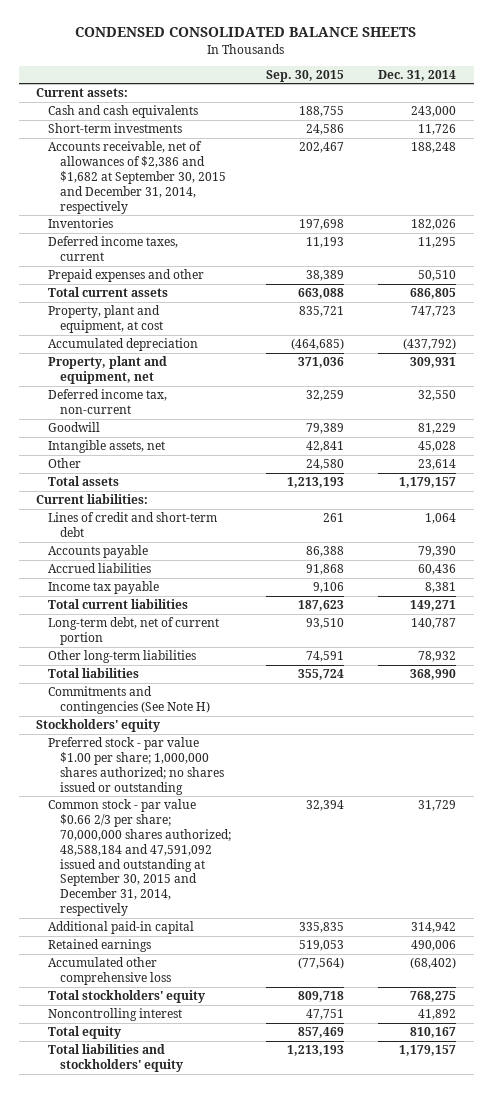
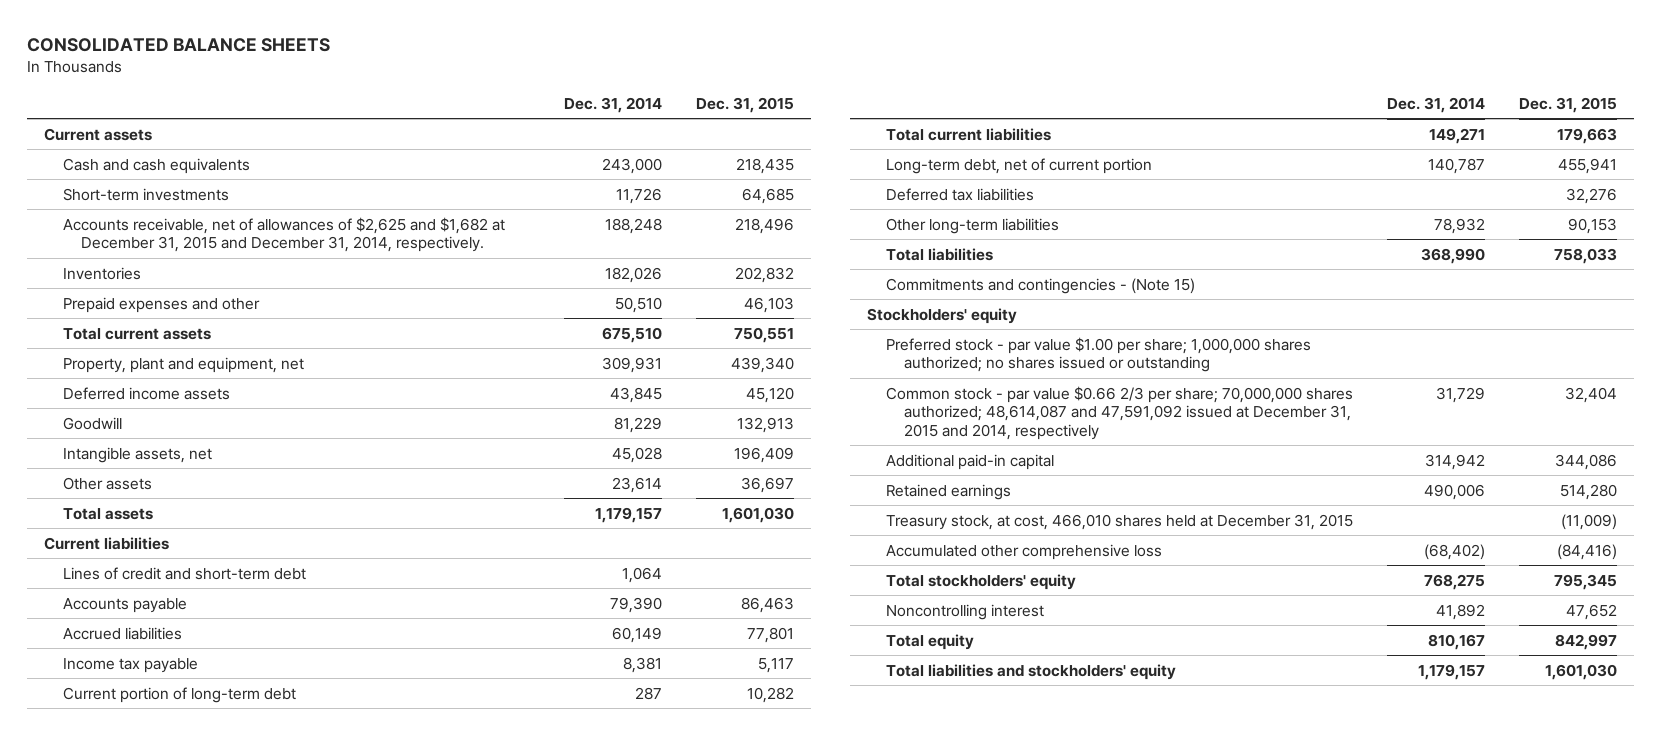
- CONDENSED CONSOLIDATED BALANCE SHEETS
+ CONSOLIDATED BALANCE SHEETS
- | Sep. 30, 2015 | Dec. 31, 2014
+ | Dec. 31, 2014 | Dec. 31, 2015
- Current assets:
+ Current assets
- Accounts receivable, net of allowances of $2,386 and $1,682 at September 30, 2015 and December 31, 2014, respectively | 202,467 | 188,248
+ Accounts receivable, net of allowances of $2,625 and $1,682 at December 31, 2015 and December 31, 2014, respectively. | 188,248 | 218,496
- Deferred income taxes, current | 11,193 | 11,295
- Total current assets | 663,088 | 686,805
- Property, plant and equipment, at cost | 835,721 | 747,723
- Accumulated depreciation | (464,685) | (437,792)
+ Total current assets | 675,510 | 750,551
- Deferred income tax, non-current | 32,259 | 32,550
+ Deferred income assets | 43,845 | 45,120
- Other | 24,580 | 23,614
+ Other assets | 23,614 | 36,697
- Current liabilities:
+ Current liabilities
- Accrued liabilities | 91,868 | 60,436
+ Accrued liabilities | 60,149 | 77,801
+ Current portion of long-term debt | 287 | 10,282
+ Deferred tax liabilities | | 32,276
- Commitments and contingencies (See Note H)
+ Commitments and contingencies - (Note 15)
- Common stock - par value $0.66 2/3 per share; 70,000,000 shares authorized; 48,588,184 and 47,591,092 issued and outstanding at September 30, 2015 and December 31, 2014, respectively | 32,394 | 31,729
+ Common stock - par value $0.66 2/3 per share; 70,000,000 shares authorized; 48,614,087 and 47,591,092 issued at December 31, 2015 and 2014, respectively | 31,729 | 32,404
+ Treasury stock, at cost, 466,010 shares held at December 31, 2015 | | (11,009)

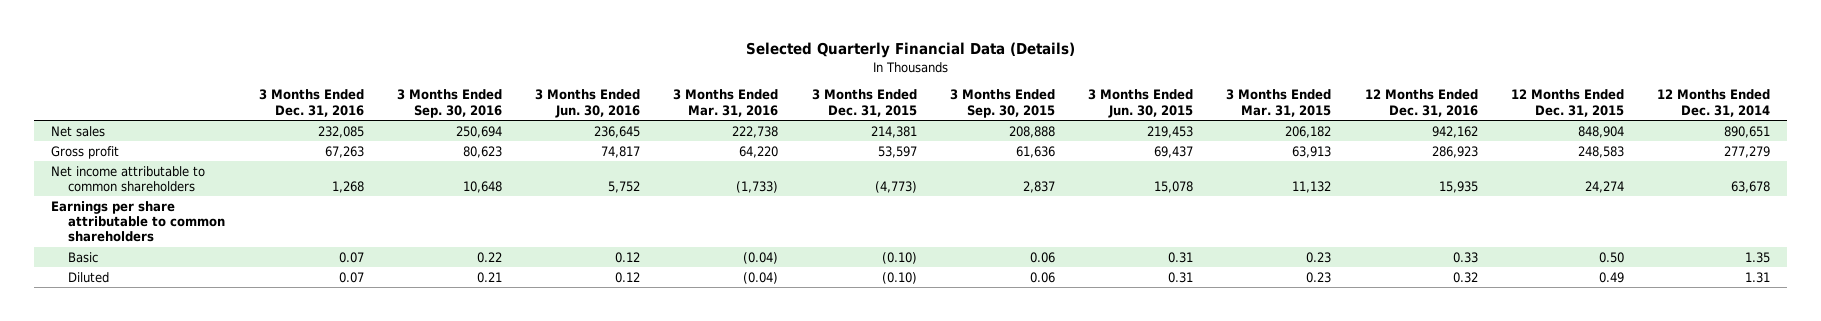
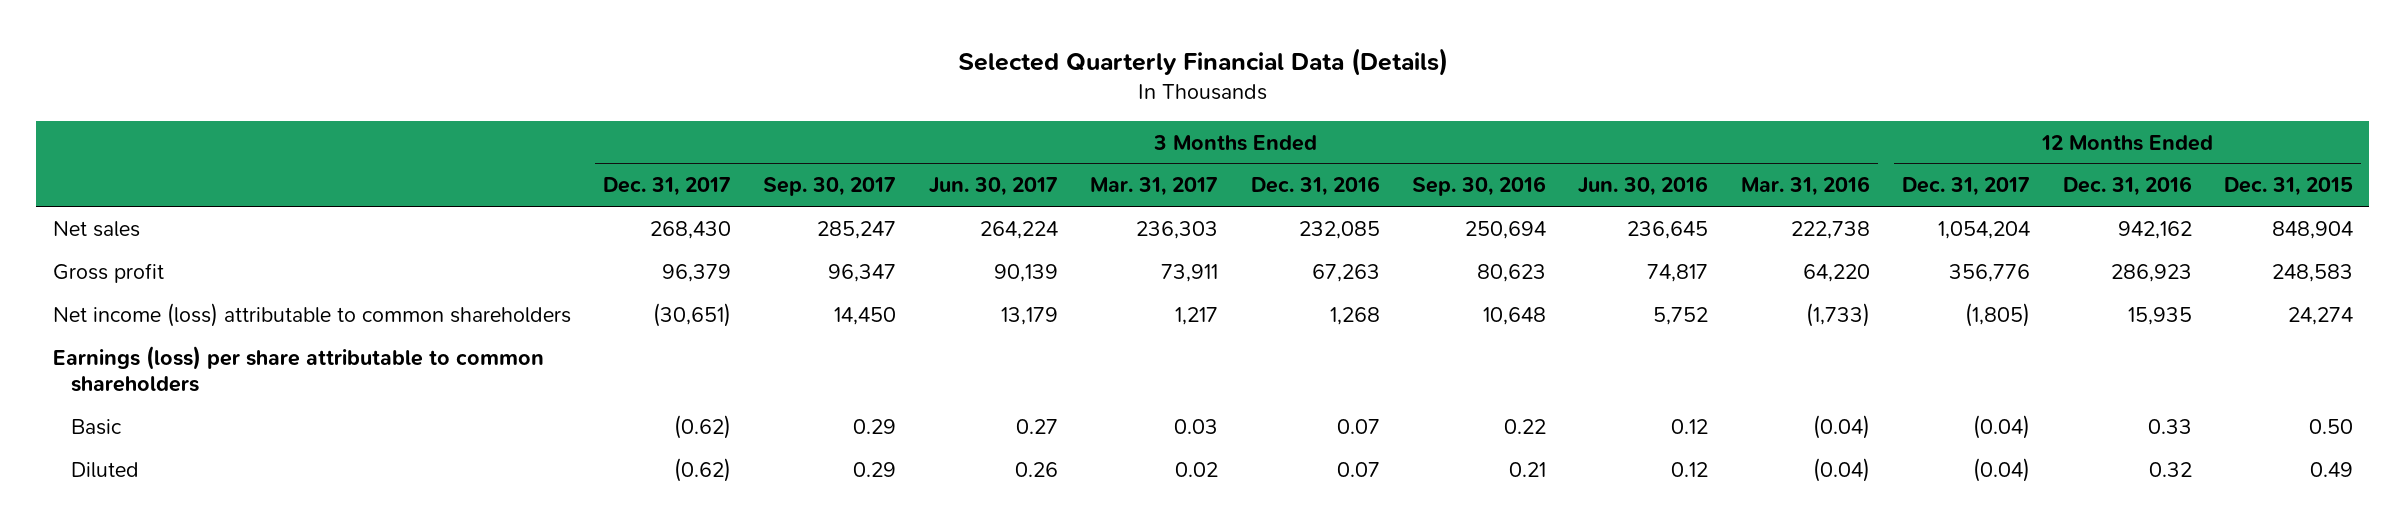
- | 3 Months Ended Dec. 31, 2016 | 3 Months Ended Sep. 30, 2016 | 3 Months Ended Jun. 30, 2016 | 3 Months Ended Mar. 31, 2016 | 3 Months Ended Dec. 31, 2015 | 3 Months Ended Sep. 30, 2015 | 3 Months Ended Jun. 30, 2015 | 3 Months Ended Mar. 31, 2015 | 12 Months Ended Dec. 31, 2016 | 12 Months Ended Dec. 31, 2015 | 12 Months Ended Dec. 31, 2014
+ | 3 Months Ended Dec. 31, 2017 | 3 Months Ended Sep. 30, 2017 | 3 Months Ended Jun. 30, 2017 | 3 Months Ended Mar. 31, 2017 | 3 Months Ended Dec. 31, 2016 | 3 Months Ended Sep. 30, 2016 | 3 Months Ended Jun. 30, 2016 | 3 Months Ended Mar. 31, 2016 | 12 Months Ended Dec. 31, 2017 | 12 Months Ended Dec. 31, 2016 | 12 Months Ended Dec. 31, 2015
- Net income attributable to common shareholders | 1,268 | 10,648 | 5,752 | (1,733) | (4,773) | 2,837 | 15,078 | 11,132 | 15,935 | 24,274 | 63,678
- Earnings per share attributable to common shareholders
+ Net income (loss) attributable to common shareholders | (30,651) | 14,450 | 13,179 | 1,217 | 1,268 | 10,648 | 5,752 | (1,733) | (1,805) | 15,935 | 24,274
+ Earnings (loss) per share attributable to common shareholders

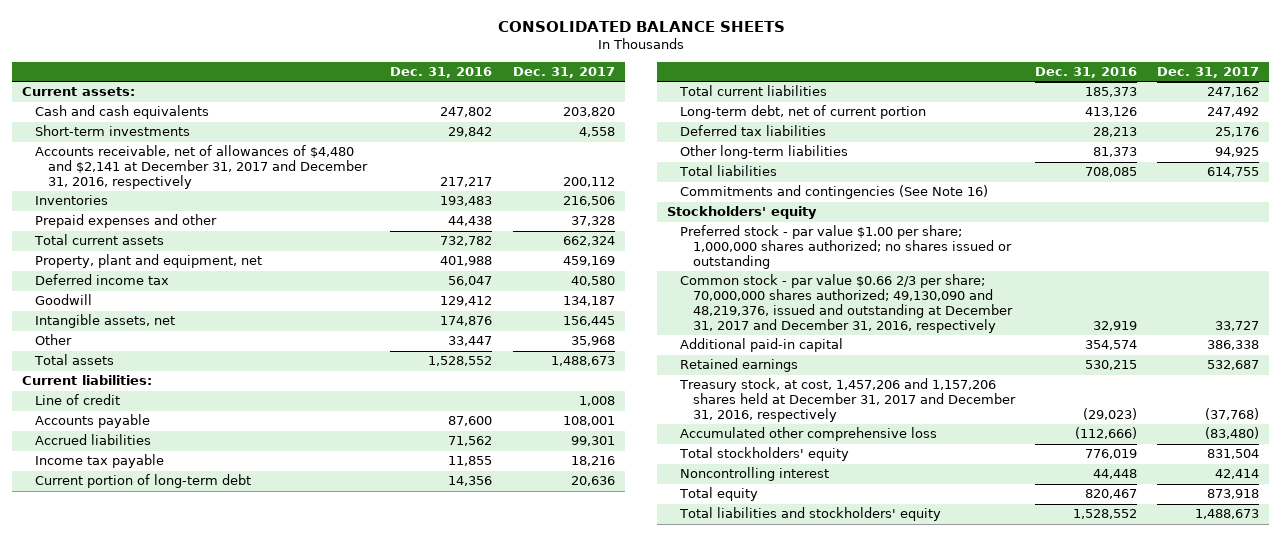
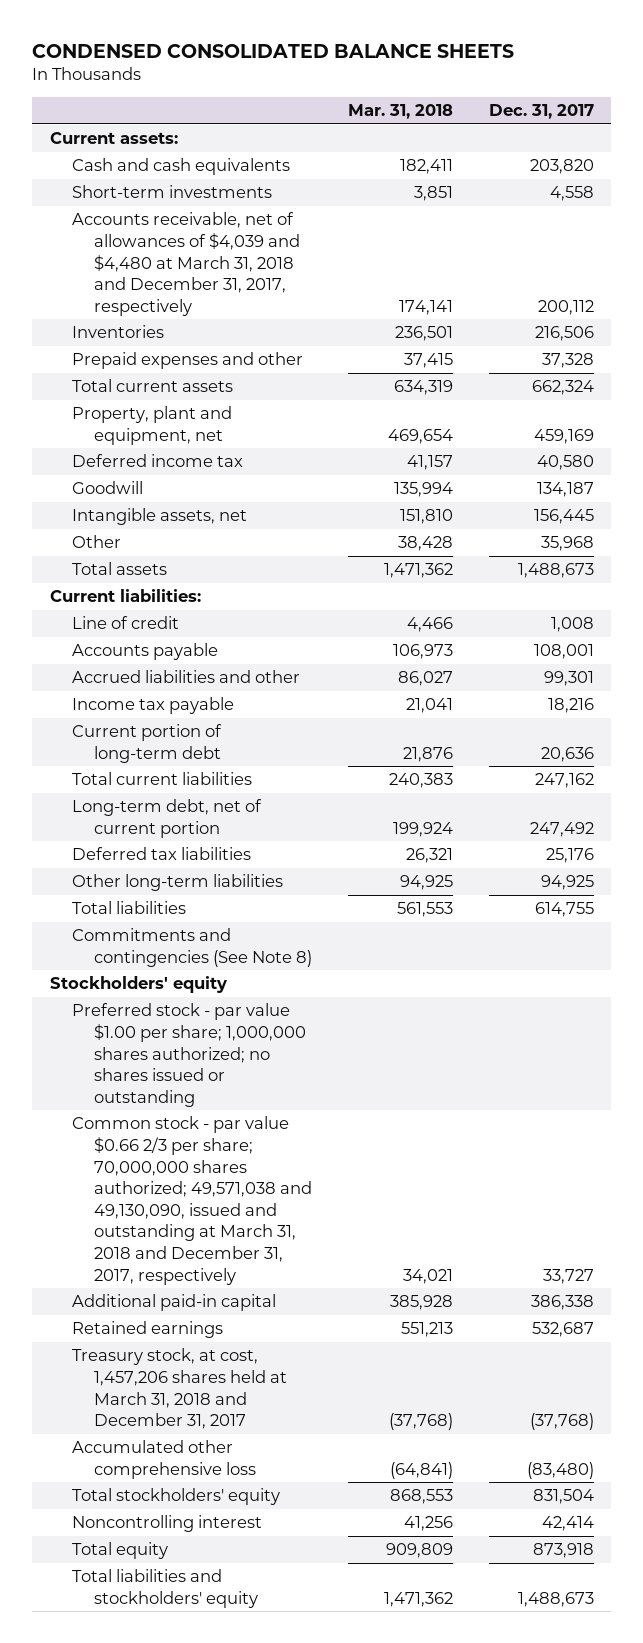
- CONSOLIDATED BALANCE SHEETS
+ CONDENSED CONSOLIDATED BALANCE SHEETS
- | Dec. 31, 2016 | Dec. 31, 2017
+ | Mar. 31, 2018 | Dec. 31, 2017
- Accounts receivable, net of allowances of $4,480 and $2,141 at December 31, 2017 and December 31, 2016, respectively | 217,217 | 200,112
+ Accounts receivable, net of allowances of $4,039 and $4,480 at March 31, 2018 and December 31, 2017, respectively | 174,141 | 200,112
- Accrued liabilities | 71,562 | 99,301
+ Accrued liabilities and other | 86,027 | 99,301
- Commitments and contingencies (See Note 16)
+ Commitments and contingencies (See Note 8)
- Common stock - par value $0.66 2/3 per share; 70,000,000 shares authorized; 49,130,090 and 48,219,376, issued and outstanding at December 31, 2017 and December 31, 2016, respectively | 32,919 | 33,727
+ Common stock - par value $0.66 2/3 per share; 70,000,000 shares authorized; 49,571,038 and 49,130,090, issued and outstanding at March 31, 2018 and December 31, 2017, respectively | 34,021 | 33,727
- Treasury stock, at cost, 1,457,206 and 1,157,206 shares held at December 31, 2017 and December 31, 2016, respectively | (29,023) | (37,768)
+ Treasury stock, at cost, 1,457,206 shares held at March 31, 2018 and December 31, 2017 | (37,768) | (37,768)

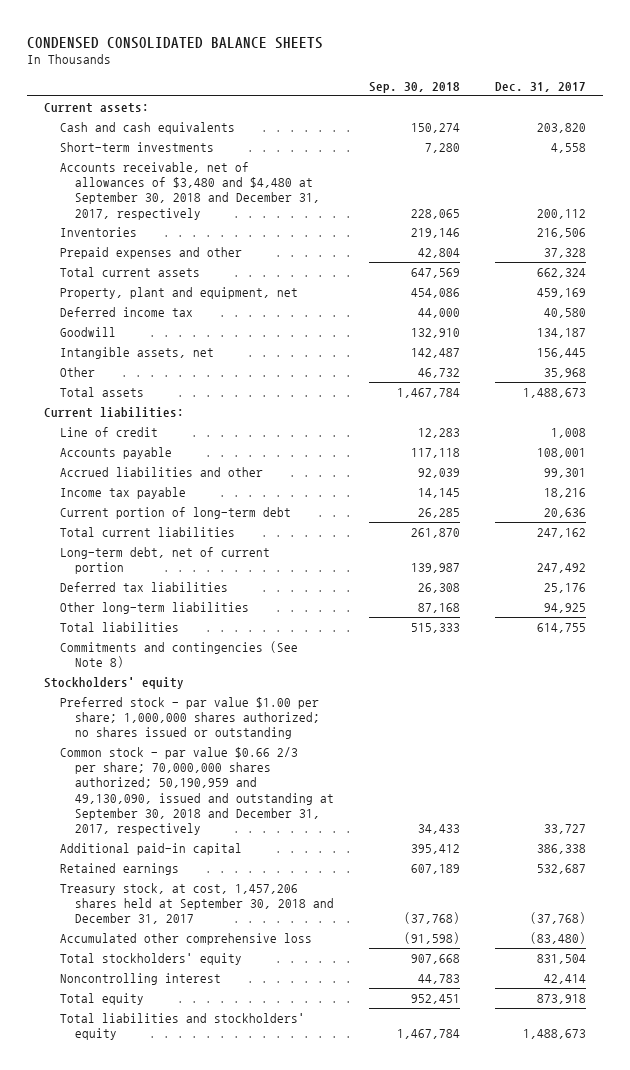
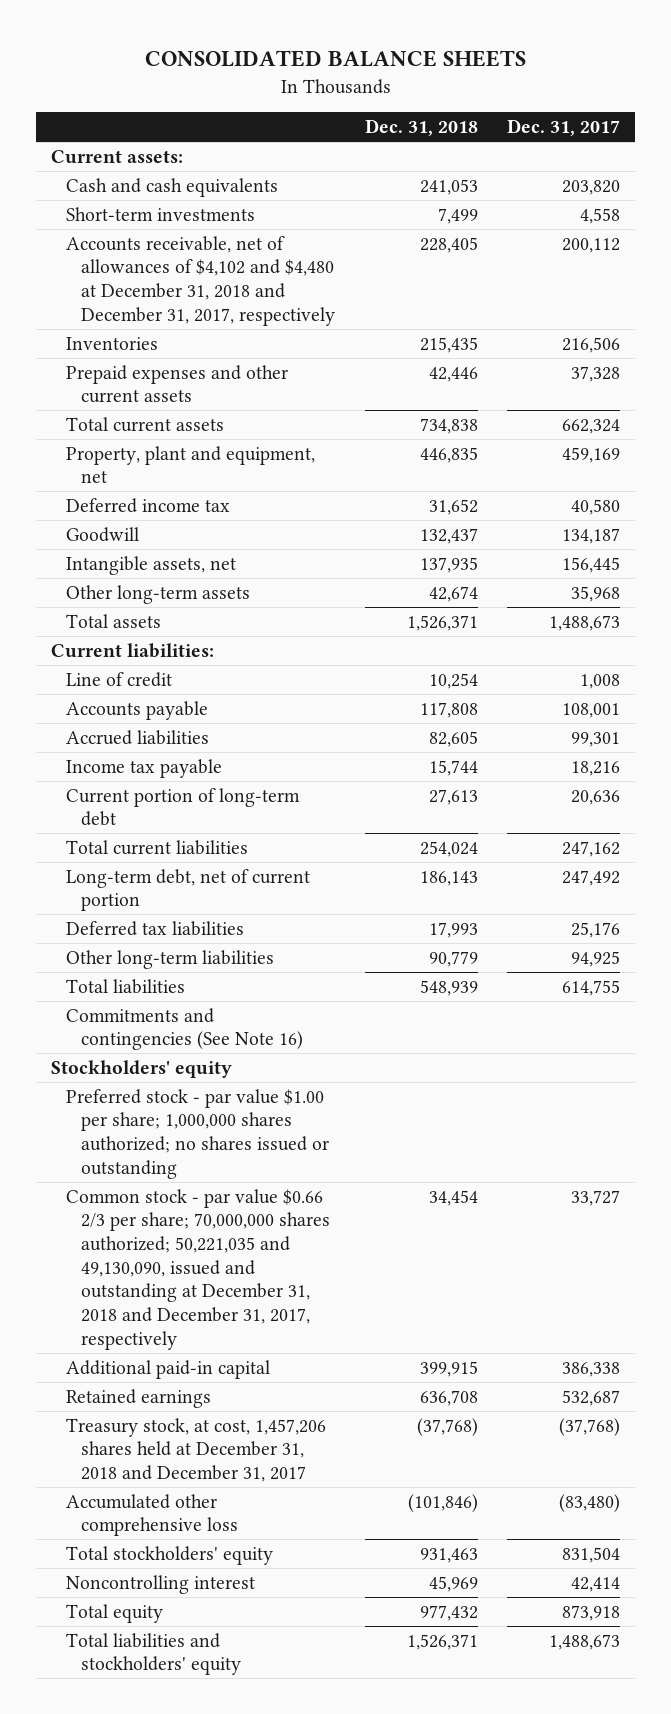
- CONDENSED CONSOLIDATED BALANCE SHEETS
+ CONSOLIDATED BALANCE SHEETS
- | Sep. 30, 2018 | Dec. 31, 2017
+ | Dec. 31, 2018 | Dec. 31, 2017
- Accounts receivable, net of allowances of $3,480 and $4,480 at September 30, 2018 and December 31, 2017, respectively | 228,065 | 200,112
+ Accounts receivable, net of allowances of $4,102 and $4,480 at December 31, 2018 and December 31, 2017, respectively | 228,405 | 200,112
- Prepaid expenses and other | 42,804 | 37,328
+ Prepaid expenses and other current assets | 42,446 | 37,328
- Other | 46,732 | 35,968
+ Other long-term assets | 42,674 | 35,968
- Accrued liabilities and other | 92,039 | 99,301
+ Accrued liabilities | 82,605 | 99,301
- Commitments and contingencies (See Note 8)
+ Commitments and contingencies (See Note 16)
- Common stock - par value $0.66 2/3 per share; 70,000,000 shares authorized; 50,190,959 and 49,130,090, issued and outstanding at September 30, 2018 and December 31, 2017, respectively | 34,433 | 33,727
+ Common stock - par value $0.66 2/3 per share; 70,000,000 shares authorized; 50,221,035 and 49,130,090, issued and outstanding at December 31, 2018 and December 31, 2017, respectively | 34,454 | 33,727
- Treasury stock, at cost, 1,457,206 shares held at September 30, 2018 and December 31, 2017 | (37,768) | (37,768)
+ Treasury stock, at cost, 1,457,206 shares held at December 31, 2018 and December 31, 2017 | (37,768) | (37,768)

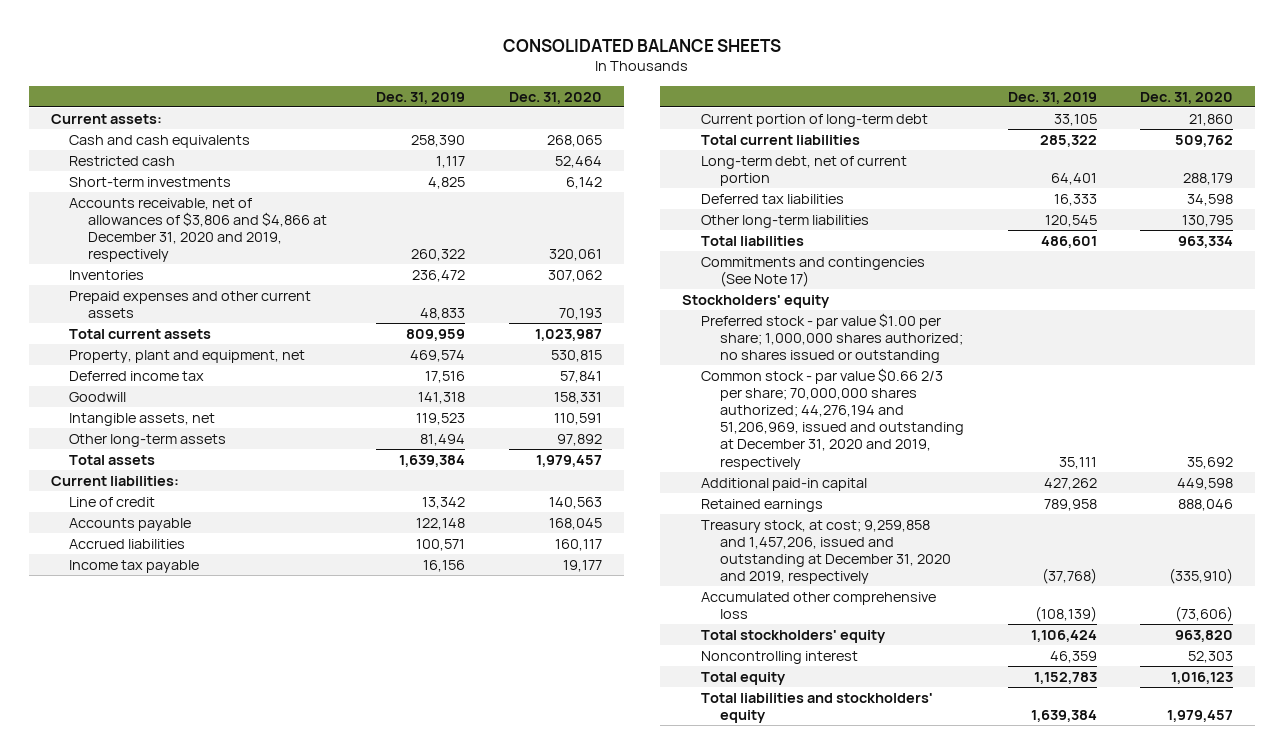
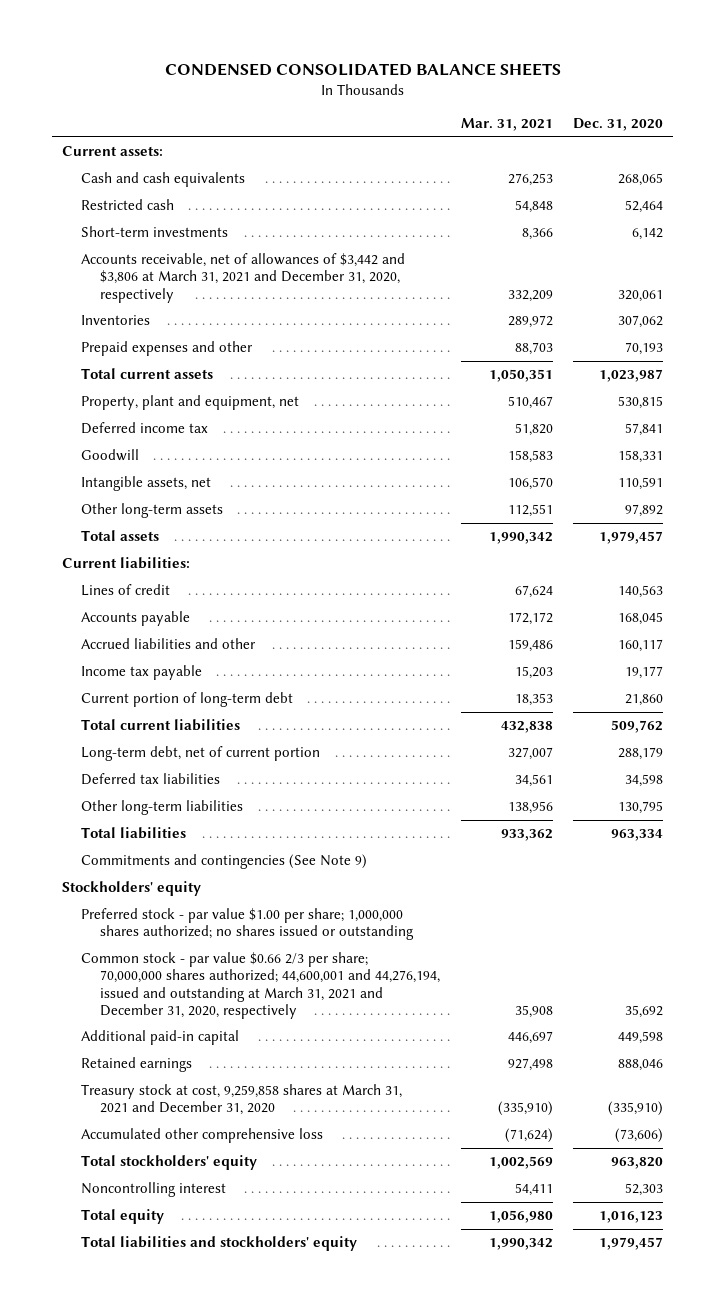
- CONSOLIDATED BALANCE SHEETS
+ CONDENSED CONSOLIDATED BALANCE SHEETS
- | Dec. 31, 2019 | Dec. 31, 2020
+ | Mar. 31, 2021 | Dec. 31, 2020
- Accounts receivable, net of allowances of $3,806 and $4,866 at December 31, 2020 and 2019, respectively | 260,322 | 320,061
+ Accounts receivable, net of allowances of $3,442 and $3,806 at March 31, 2021 and December 31, 2020, respectively | 332,209 | 320,061
- Prepaid expenses and other current assets | 48,833 | 70,193
+ Prepaid expenses and other | 88,703 | 70,193
- Line of credit | 13,342 | 140,563
+ Lines of credit | 67,624 | 140,563
- Accrued liabilities | 100,571 | 160,117
+ Accrued liabilities and other | 159,486 | 160,117
- Commitments and contingencies (See Note 17)
+ Commitments and contingencies (See Note 9)
- Common stock - par value $0.66 2/3 per share; 70,000,000 shares authorized; 44,276,194 and 51,206,969, issued and outstanding at December 31, 2020 and 2019, respectively | 35,111 | 35,692
+ Common stock - par value $0.66 2/3 per share; 70,000,000 shares authorized; 44,600,001 and 44,276,194, issued and outstanding at March 31, 2021 and December 31, 2020, respectively | 35,908 | 35,692
- Treasury stock, at cost; 9,259,858 and 1,457,206, issued and outstanding at December 31, 2020 and 2019, respectively | (37,768) | (335,910)
+ Treasury stock at cost, 9,259,858 shares at March 31, 2021 and December 31, 2020 | (335,910) | (335,910)

